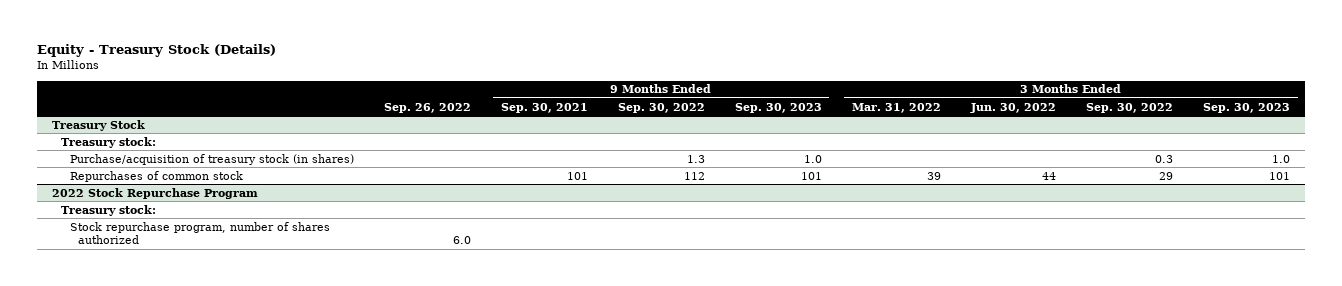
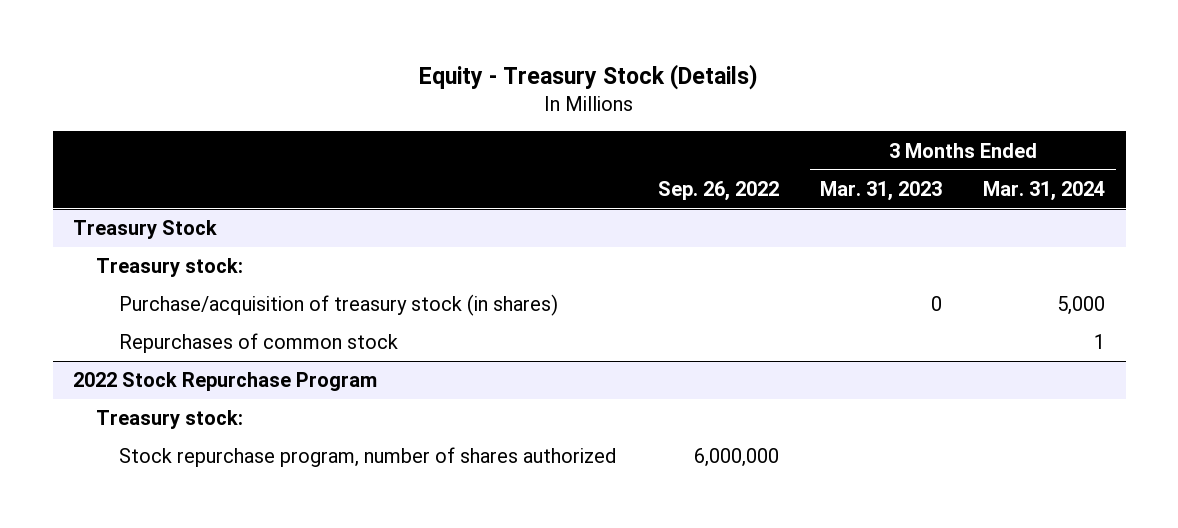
- | Sep. 26, 2022 | 9 Months Ended Sep. 30, 2021 | 9 Months Ended Sep. 30, 2022 | 9 Months Ended Sep. 30, 2023 | 3 Months Ended Mar. 31, 2022 | 3 Months Ended Jun. 30, 2022 | 3 Months Ended Sep. 30, 2022 | 3 Months Ended Sep. 30, 2023
+ | Sep. 26, 2022 | 3 Months Ended Mar. 31, 2023 | 3 Months Ended Mar. 31, 2024
@ 2022 Stock Repurchase Program
- Stock repurchase program, number of shares authorized | 6.0 | | | | | | |
+ Stock repurchase program, number of shares authorized | 6,000,000 | |

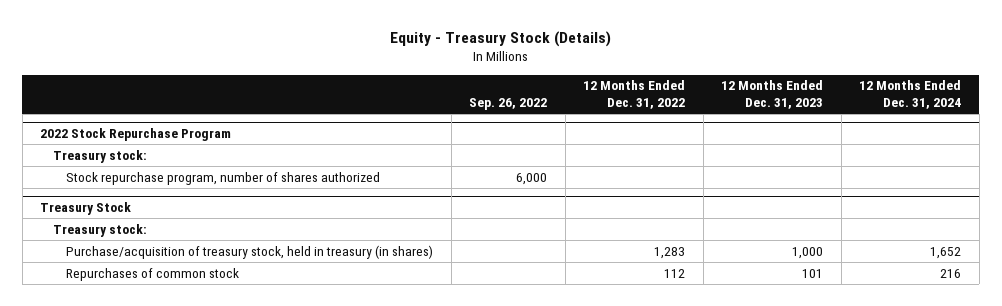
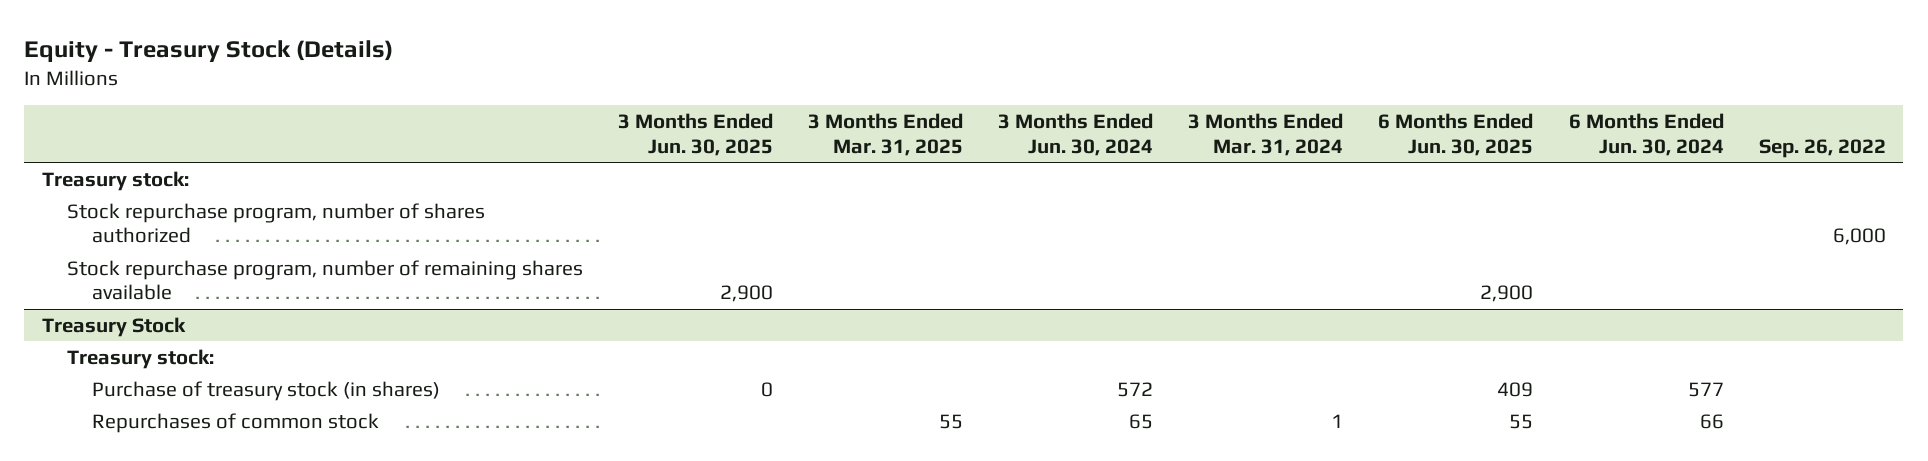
- | Sep. 26, 2022 | 12 Months Ended Dec. 31, 2022 | 12 Months Ended Dec. 31, 2023 | 12 Months Ended Dec. 31, 2024
+ | 3 Months Ended Jun. 30, 2025 | 3 Months Ended Mar. 31, 2025 | 3 Months Ended Jun. 30, 2024 | 3 Months Ended Mar. 31, 2024 | 6 Months Ended Jun. 30, 2025 | 6 Months Ended Jun. 30, 2024 | Sep. 26, 2022
- 2022 Stock Repurchase Program
+ Stock repurchase program, number of remaining shares available | 2,900 | | | | 2,900 | |
@ Treasury Stock
- Purchase/acquisition of treasury stock, held in treasury (in shares) | | 1,283 | 1,000 | 1,652
+ Purchase of treasury stock (in shares) | 0 | | 572 | | 409 | 577 |

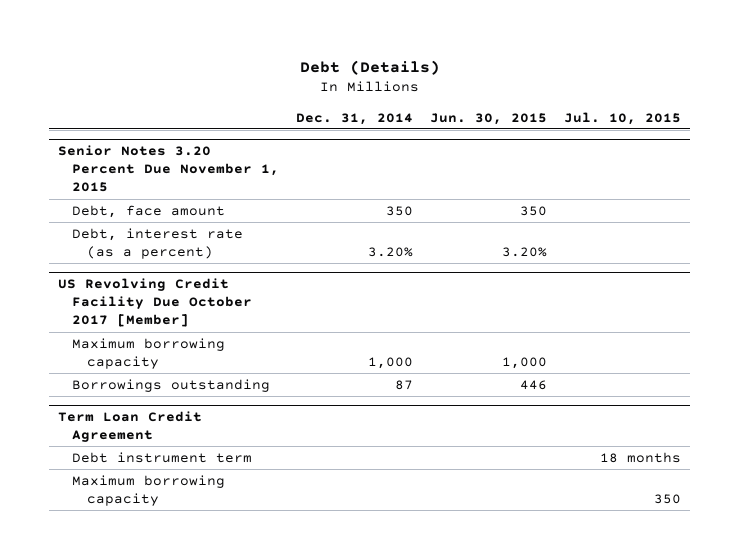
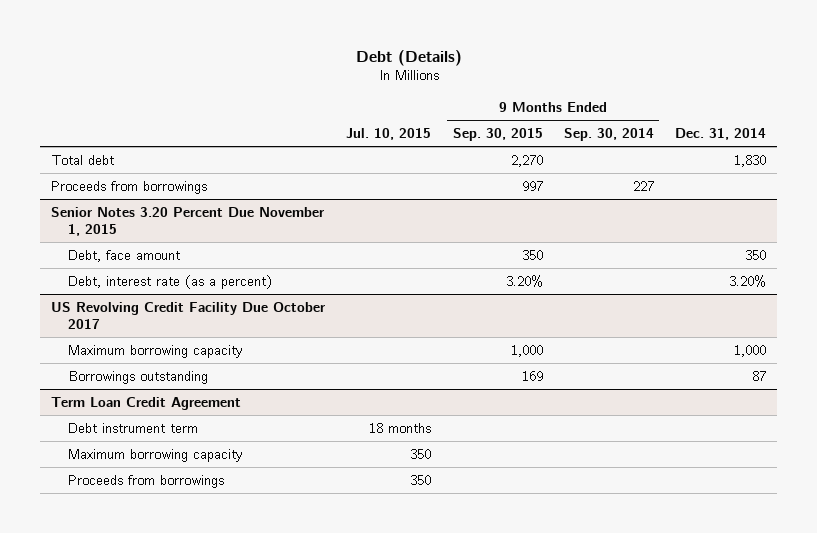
- | Dec. 31, 2014 | Jun. 30, 2015 | Jul. 10, 2015
+ | Jul. 10, 2015 | 9 Months Ended Sep. 30, 2015 | 9 Months Ended Sep. 30, 2014 | Dec. 31, 2014
+ Total debt | | 2,270 | | 1,830
+ Proceeds from borrowings | | 997 | 227 |
- US Revolving Credit Facility Due October 2017 [Member]
+ US Revolving Credit Facility Due October 2017
@ Term Loan Credit Agreement
+ Proceeds from borrowings | 350 | | |

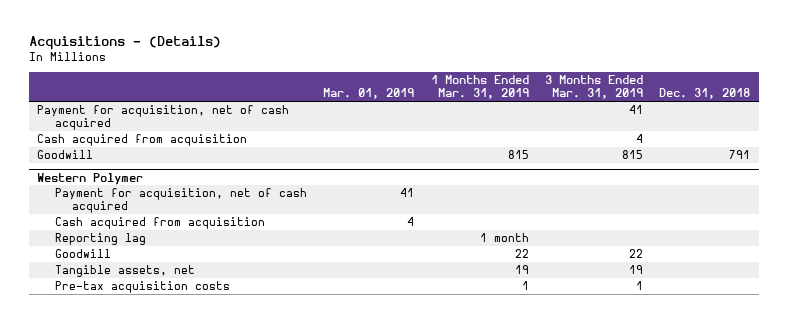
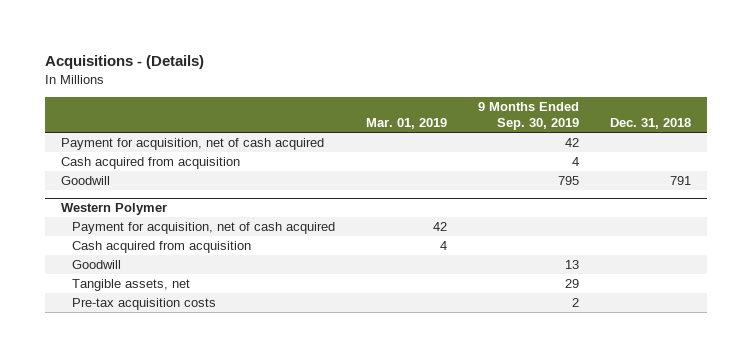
- | Mar. 01, 2019 | 1 Months Ended Mar. 31, 2019 | 3 Months Ended Mar. 31, 2019 | Dec. 31, 2018
+ | Mar. 01, 2019 | 9 Months Ended Sep. 30, 2019 | Dec. 31, 2018
@ Western Polymer
- Payment for acquisition, net of cash acquired | 41 | | |
+ Payment for acquisition, net of cash acquired | 42 | |
- Reporting lag | | 1 month | |

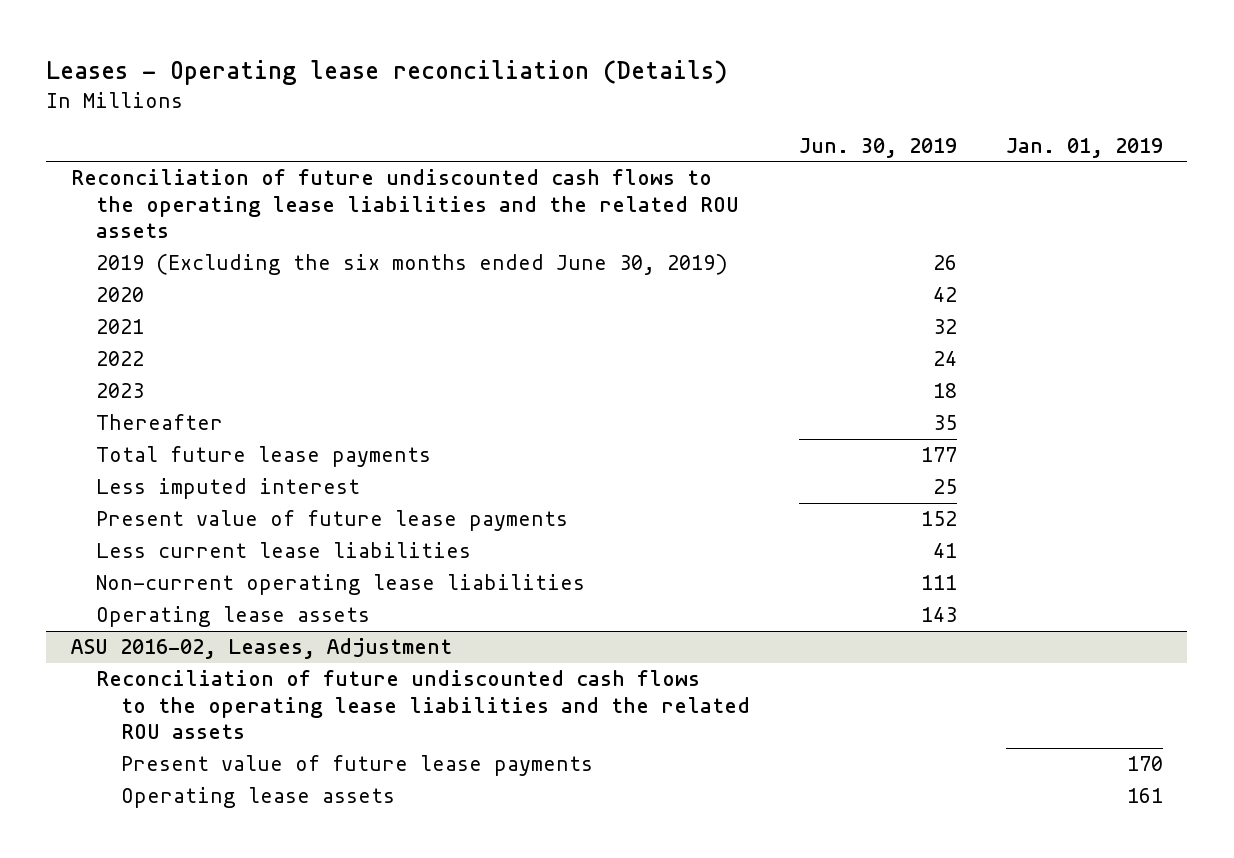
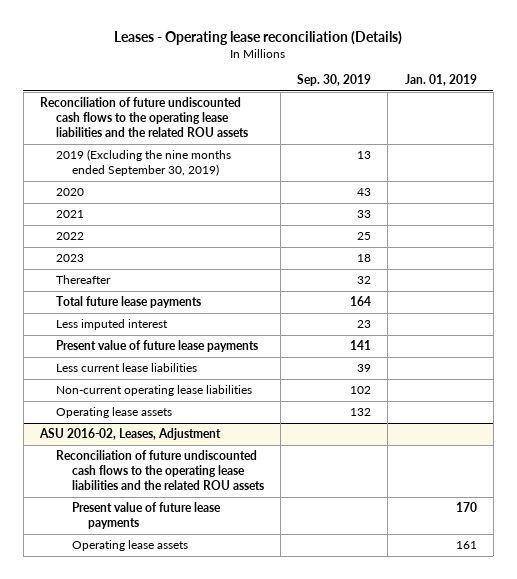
- | Jun. 30, 2019 | Jan. 01, 2019
+ | Sep. 30, 2019 | Jan. 01, 2019
- 2019 (Excluding the six months ended June 30, 2019) | 26 |
+ 2019 (Excluding the nine months ended September 30, 2019) | 13 |

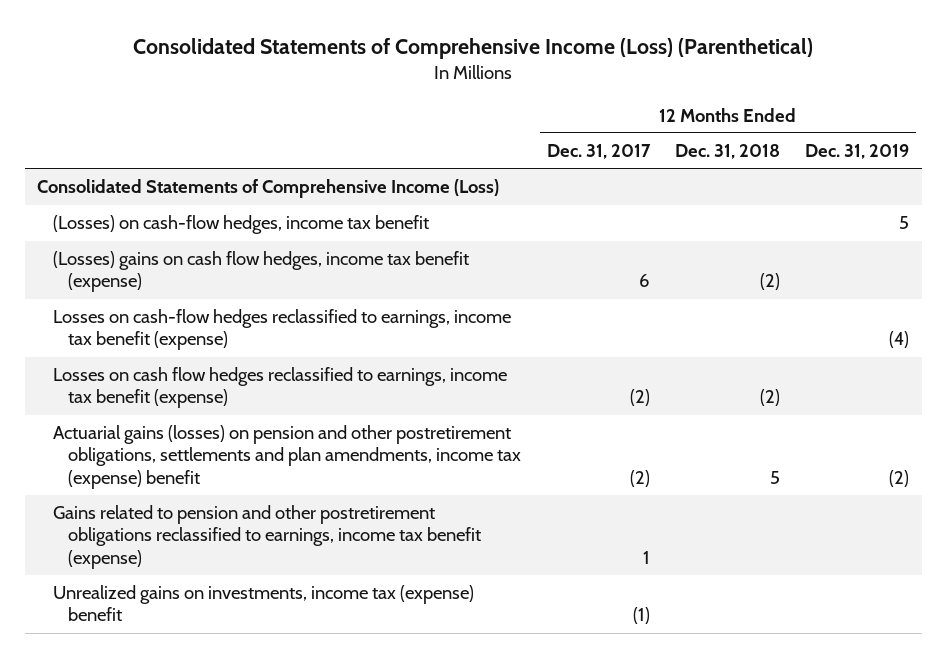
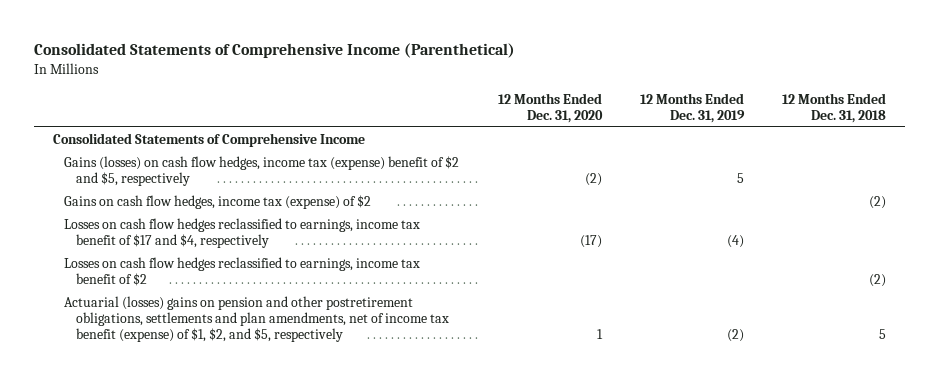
- Consolidated Statements of Comprehensive Income (Loss) (Parenthetical)
+ Consolidated Statements of Comprehensive Income (Parenthetical)
- | 12 Months Ended Dec. 31, 2017 | 12 Months Ended Dec. 31, 2018 | 12 Months Ended Dec. 31, 2019
+ | 12 Months Ended Dec. 31, 2020 | 12 Months Ended Dec. 31, 2019 | 12 Months Ended Dec. 31, 2018
- Consolidated Statements of Comprehensive Income (Loss)
- (Losses) on cash-flow hedges, income tax benefit | | | 5
- (Losses) gains on cash flow hedges, income tax benefit (expense) | 6 | (2) |
- Losses on cash-flow hedges reclassified to earnings, income tax benefit (expense) | | | (4)
- Losses on cash flow hedges reclassified to earnings, income tax benefit (expense) | (2) | (2) |
- Actuarial gains (losses) on pension and other postretirement obligations, settlements and plan amendments, income tax (expense) benefit | (2) | 5 | (2)
- Gains related to pension and other postretirement obligations reclassified to earnings, income tax benefit (expense) | 1 | |
- Unrealized gains on investments, income tax (expense) benefit | (1) | |
+ Consolidated Statements of Comprehensive Income
+ Gains (losses) on cash flow hedges, income tax (expense) benefit of $2 and $5, respectively | (2) | 5 |
+ Gains on cash flow hedges, income tax (expense) of $2 | | | (2)
+ Losses on cash flow hedges reclassified to earnings, income tax benefit of $17 and $4, respectively | (17) | (4) |
+ Losses on cash flow hedges reclassified to earnings, income tax benefit of $2 | | | (2)
+ Actuarial (losses) gains on pension and other postretirement obligations, settlements and plan amendments, net of income tax benefit (expense) of $1, $2, and $5, respectively | 1 | (2) | 5

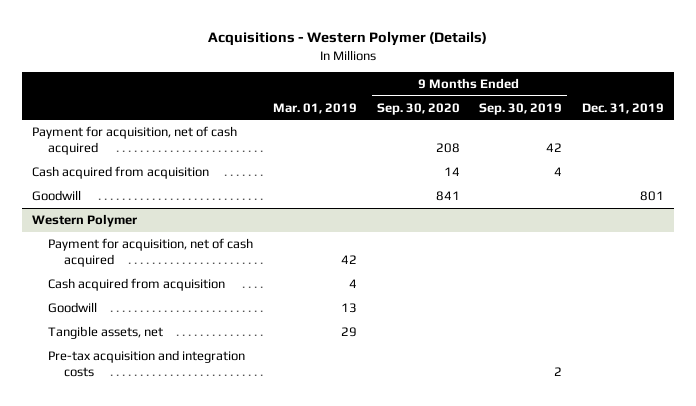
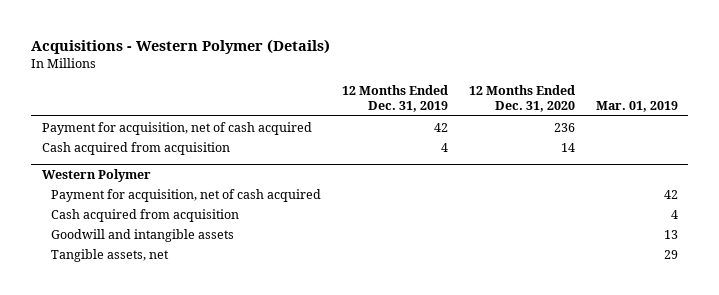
- | Mar. 01, 2019 | 9 Months Ended Sep. 30, 2020 | 9 Months Ended Sep. 30, 2019 | Dec. 31, 2019
+ | 12 Months Ended Dec. 31, 2019 | 12 Months Ended Dec. 31, 2020 | Mar. 01, 2019
- Goodwill | | 841 | | 801
@ Western Polymer
- Goodwill | 13 | | |
+ Goodwill and intangible assets | | | 13
- Pre-tax acquisition and integration costs | | | 2 |

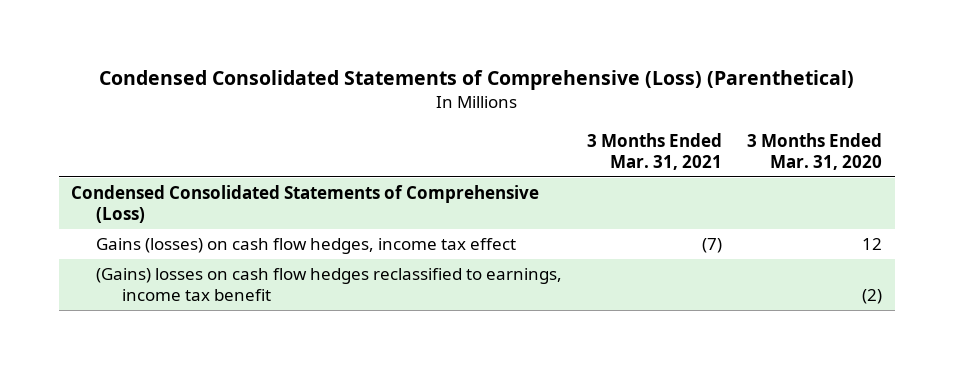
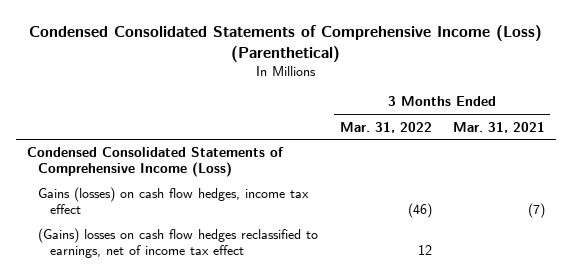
- Condensed Consolidated Statements of Comprehensive (Loss) (Parenthetical)
+ Condensed Consolidated Statements of Comprehensive Income (Loss) (Parenthetical)
- | 3 Months Ended Mar. 31, 2021 | 3 Months Ended Mar. 31, 2020
+ | 3 Months Ended Mar. 31, 2022 | 3 Months Ended Mar. 31, 2021
- Condensed Consolidated Statements of Comprehensive (Loss)
+ Condensed Consolidated Statements of Comprehensive Income (Loss)
- (Gains) losses on cash flow hedges reclassified to earnings, income tax benefit | | (2)
+ (Gains) losses on cash flow hedges reclassified to earnings, net of income tax effect | 12 |

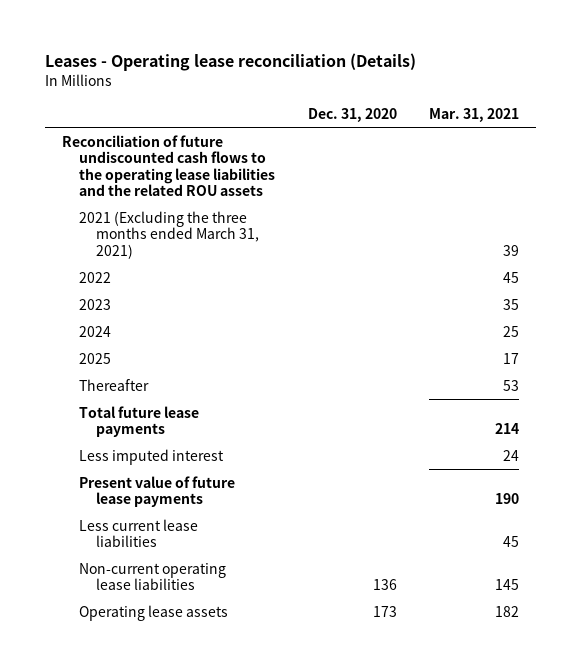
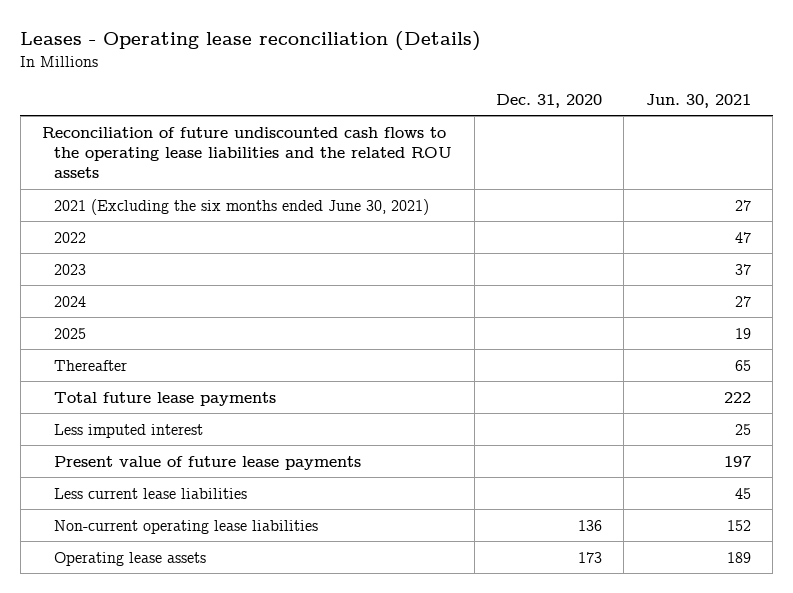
- | Dec. 31, 2020 | Mar. 31, 2021
+ | Dec. 31, 2020 | Jun. 30, 2021
- 2021 (Excluding the three months ended March 31, 2021) | | 39
+ 2021 (Excluding the six months ended June 30, 2021) | | 27

